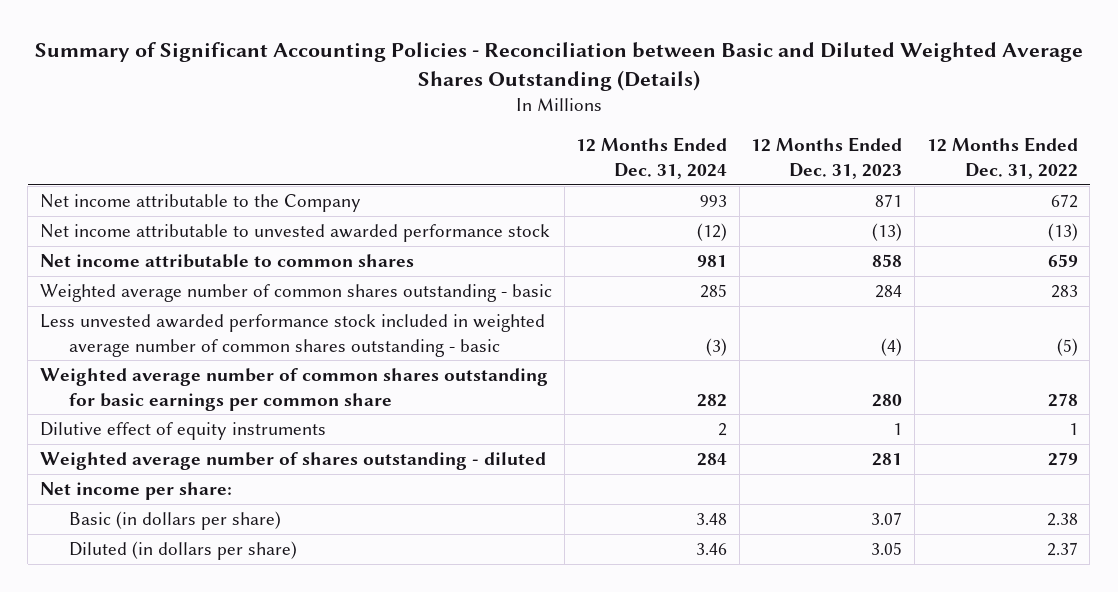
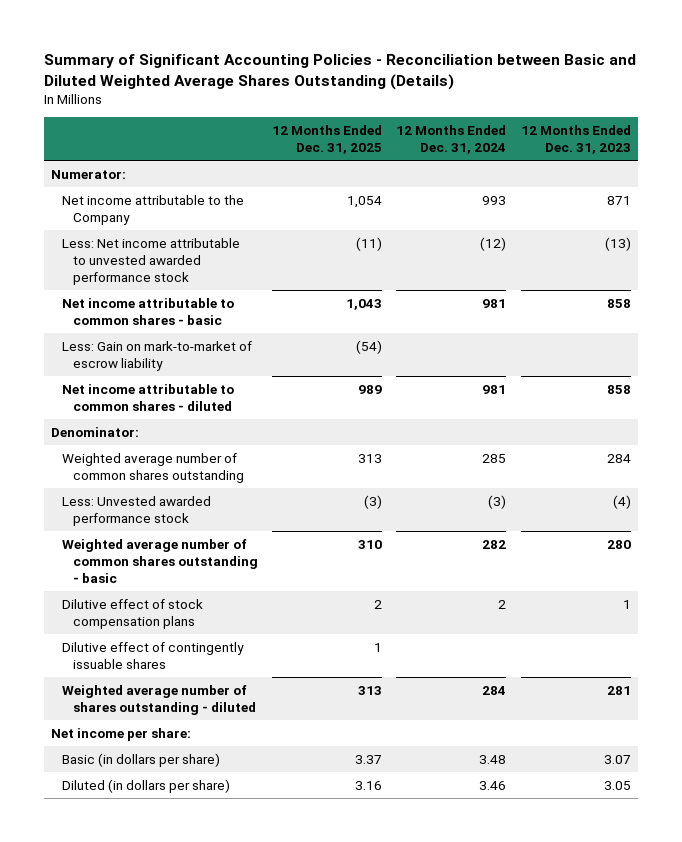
- | 12 Months Ended Dec. 31, 2024 | 12 Months Ended Dec. 31, 2023 | 12 Months Ended Dec. 31, 2022
+ | 12 Months Ended Dec. 31, 2025 | 12 Months Ended Dec. 31, 2024 | 12 Months Ended Dec. 31, 2023
+ Numerator:
- Net income attributable to unvested awarded performance stock | (12) | (13) | (13)
- Net income attributable to common shares | 981 | 858 | 659
- Weighted average number of common shares outstanding - basic | 285 | 284 | 283
- Less unvested awarded performance stock included in weighted average number of common shares outstanding - basic | (3) | (4) | (5)
- Weighted average number of common shares outstanding for basic earnings per common share | 282 | 280 | 278
- Dilutive effect of equity instruments | 2 | 1 | 1
+ Less: Net income attributable to unvested awarded performance stock | (11) | (12) | (13)
+ Net income attributable to common shares - basic | 1,043 | 981 | 858
+ Less: Gain on mark-to-market of escrow liability | (54) | |
+ Net income attributable to common shares - diluted | 989 | 981 | 858
+ Denominator:
+ Weighted average number of common shares outstanding | 313 | 285 | 284
+ Less: Unvested awarded performance stock | (3) | (3) | (4)
+ Weighted average number of common shares outstanding - basic | 310 | 282 | 280
+ Dilutive effect of stock compensation plans | 2 | 2 | 1
+ Dilutive effect of contingently issuable shares | 1 | |

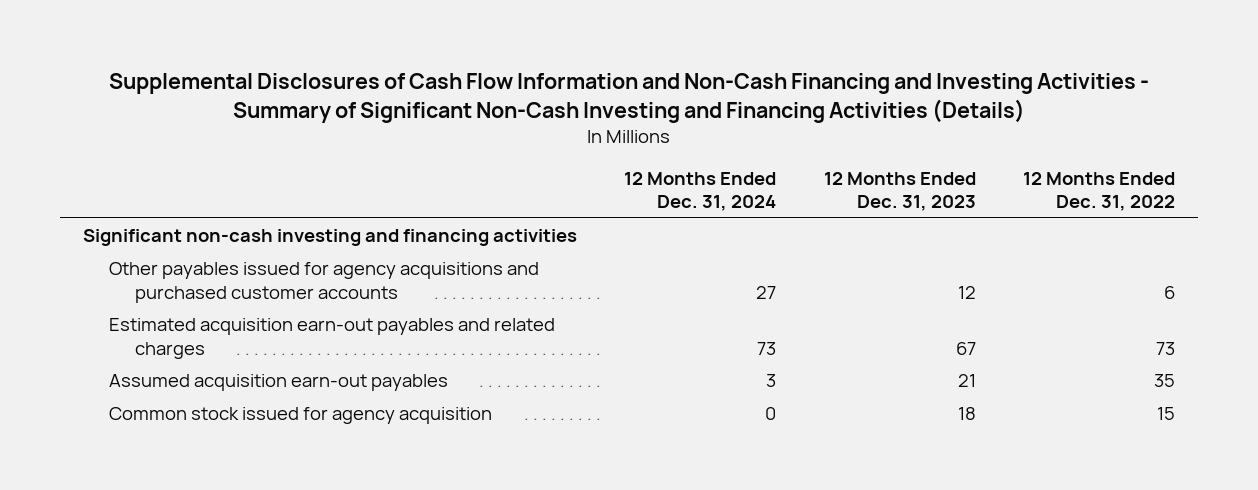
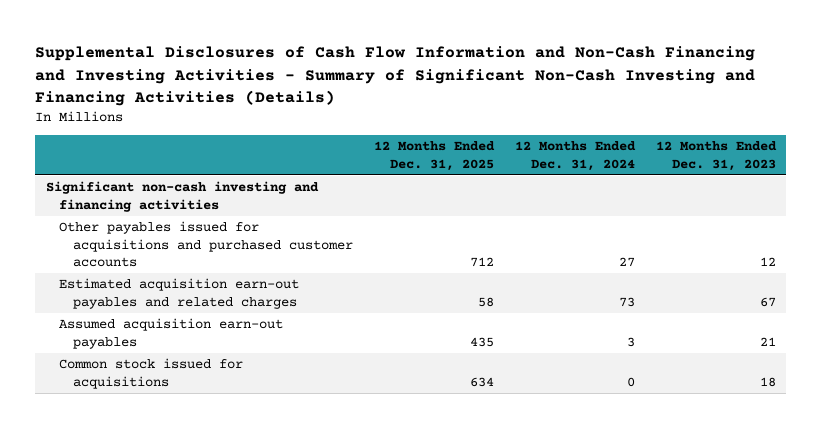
- | 12 Months Ended Dec. 31, 2024 | 12 Months Ended Dec. 31, 2023 | 12 Months Ended Dec. 31, 2022
+ | 12 Months Ended Dec. 31, 2025 | 12 Months Ended Dec. 31, 2024 | 12 Months Ended Dec. 31, 2023
- Other payables issued for agency acquisitions and purchased customer accounts | 27 | 12 | 6
+ Other payables issued for acquisitions and purchased customer accounts | 712 | 27 | 12
- Common stock issued for agency acquisition | 0 | 18 | 15
+ Common stock issued for acquisitions | 634 | 0 | 18

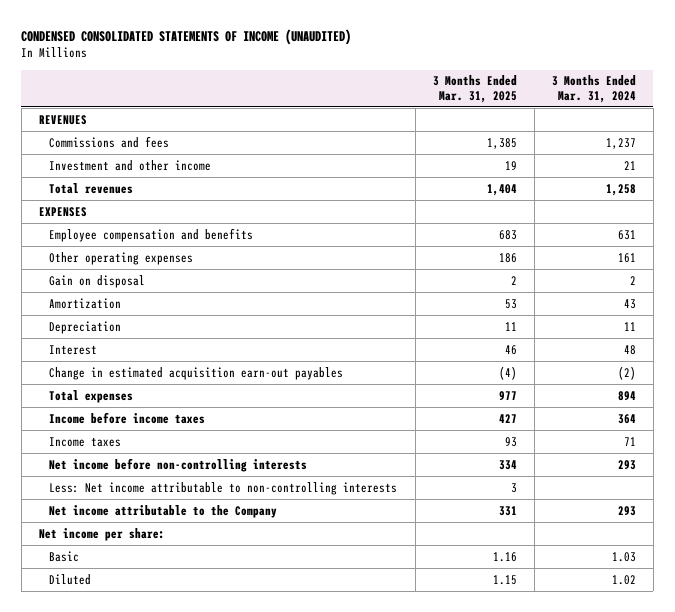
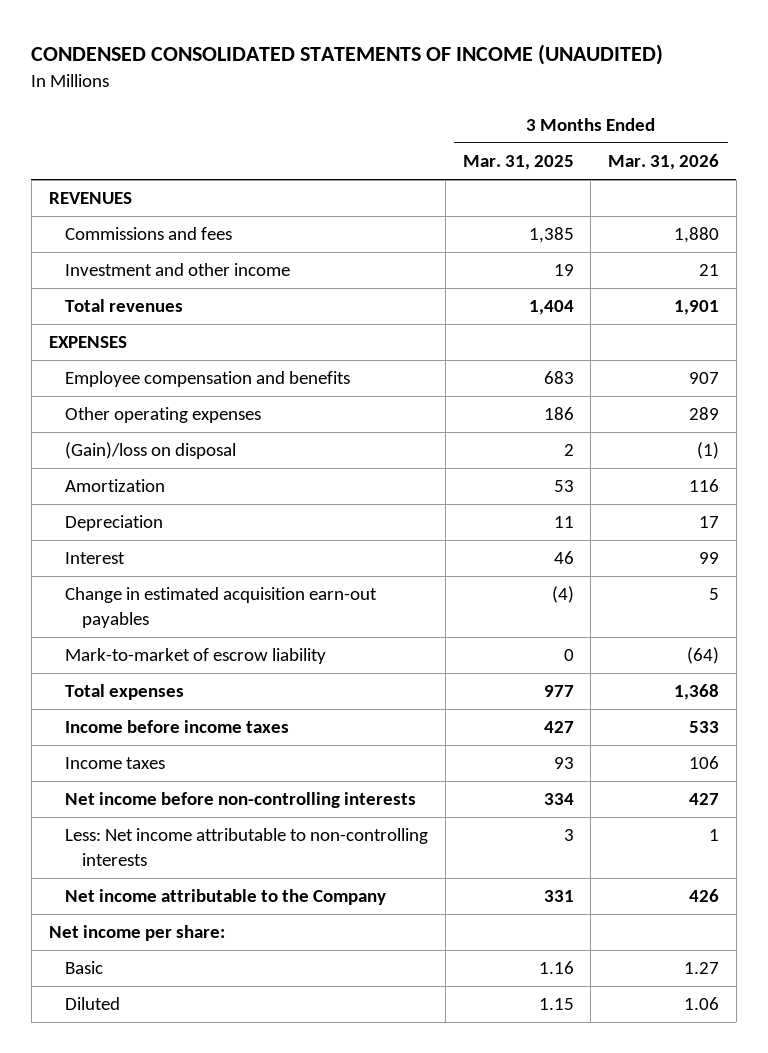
- | 3 Months Ended Mar. 31, 2025 | 3 Months Ended Mar. 31, 2024
+ | 3 Months Ended Mar. 31, 2025 | 3 Months Ended Mar. 31, 2026
- Gain on disposal | 2 | 2
+ (Gain)/loss on disposal | 2 | (1)
+ Mark-to-market of escrow liability | 0 | (64)

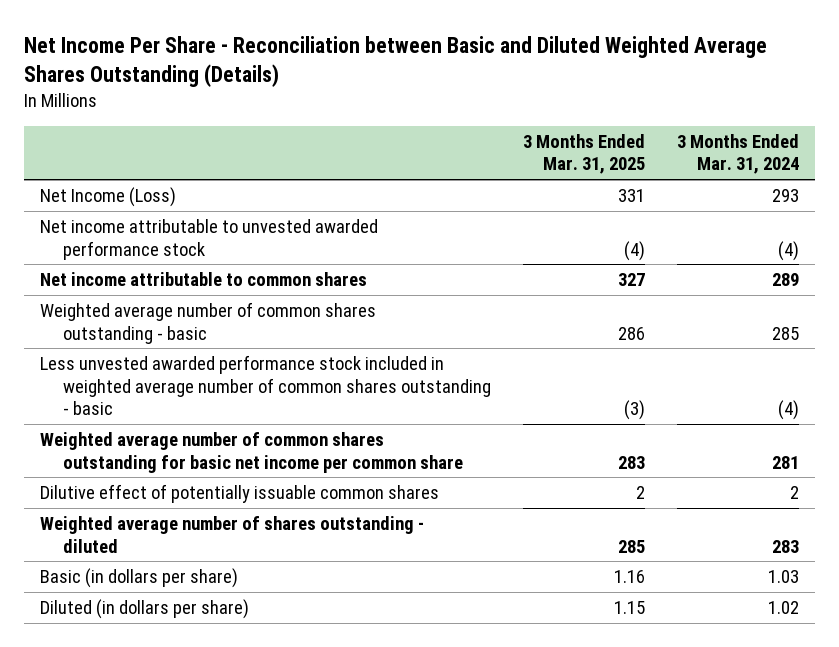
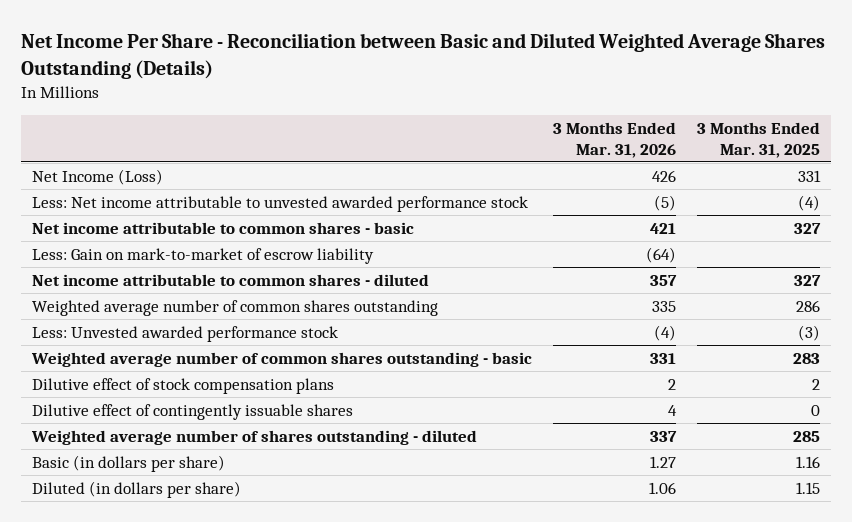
- | 3 Months Ended Mar. 31, 2025 | 3 Months Ended Mar. 31, 2024
+ | 3 Months Ended Mar. 31, 2026 | 3 Months Ended Mar. 31, 2025
- Net income attributable to unvested awarded performance stock | (4) | (4)
- Net income attributable to common shares | 327 | 289
- Weighted average number of common shares outstanding - basic | 286 | 285
- Less unvested awarded performance stock included in weighted average number of common shares outstanding - basic | (3) | (4)
- Weighted average number of common shares outstanding for basic net income per common share | 283 | 281
- Dilutive effect of potentially issuable common shares | 2 | 2
+ Less: Net income attributable to unvested awarded performance stock | (5) | (4)
+ Net income attributable to common shares - basic | 421 | 327
+ Less: Gain on mark-to-market of escrow liability | (64) |
+ Net income attributable to common shares - diluted | 357 | 327
+ Weighted average number of common shares outstanding | 335 | 286
+ Less: Unvested awarded performance stock | (4) | (3)
+ Weighted average number of common shares outstanding - basic | 331 | 283
+ Dilutive effect of stock compensation plans | 2 | 2
+ Dilutive effect of contingently issuable shares | 4 | 0

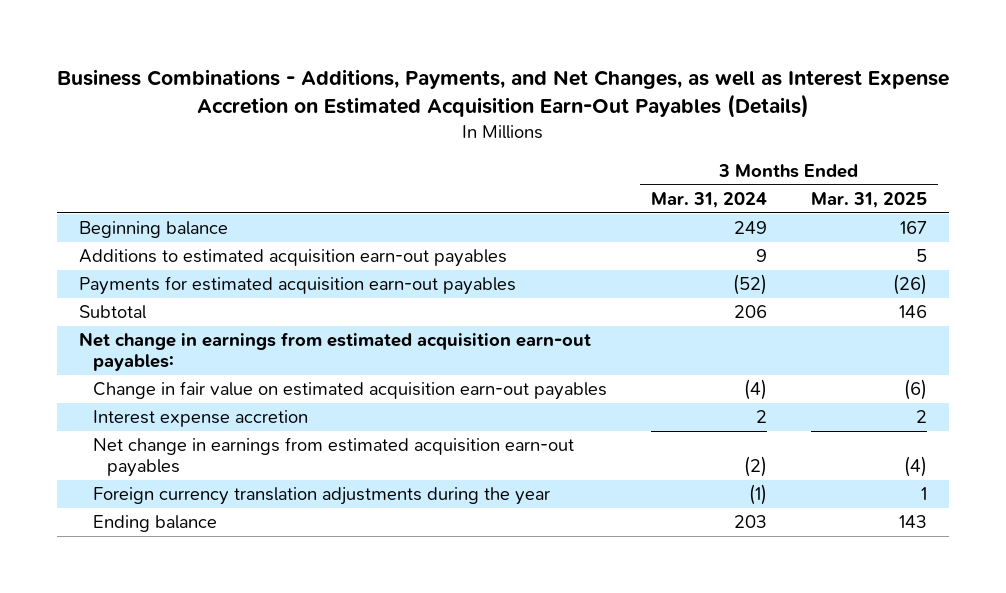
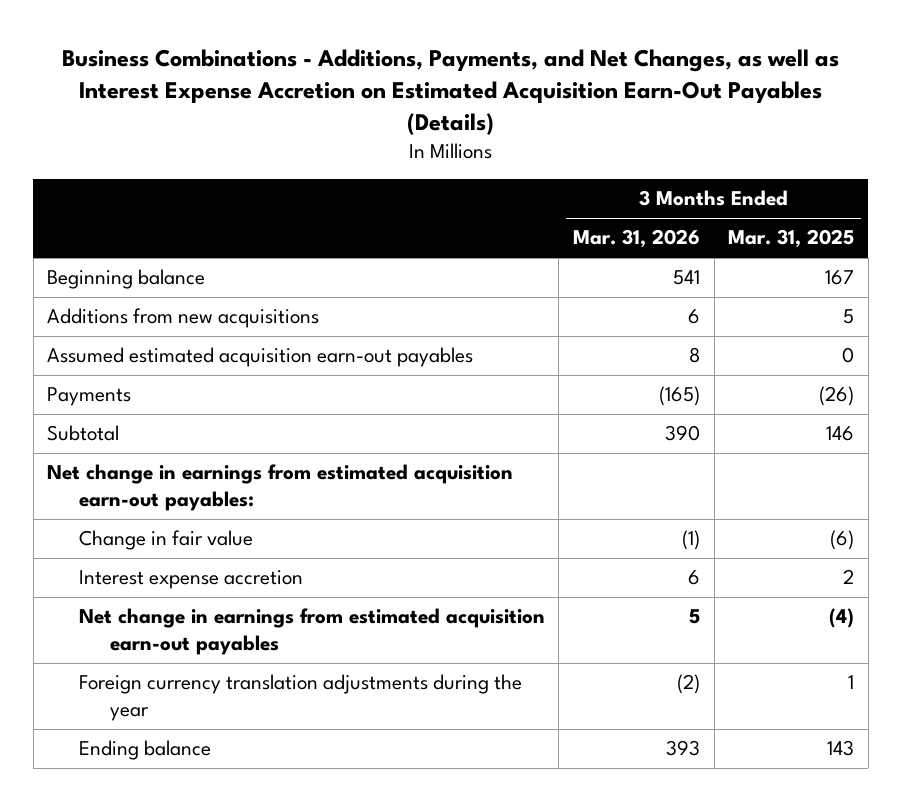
- | 3 Months Ended Mar. 31, 2024 | 3 Months Ended Mar. 31, 2025
+ | 3 Months Ended Mar. 31, 2026 | 3 Months Ended Mar. 31, 2025
- Additions to estimated acquisition earn-out payables | 9 | 5
- Payments for estimated acquisition earn-out payables | (52) | (26)
+ Additions from new acquisitions | 6 | 5
+ Assumed estimated acquisition earn-out payables | 8 | 0
+ Payments | (165) | (26)
- Change in fair value on estimated acquisition earn-out payables | (4) | (6)
+ Change in fair value | (1) | (6)

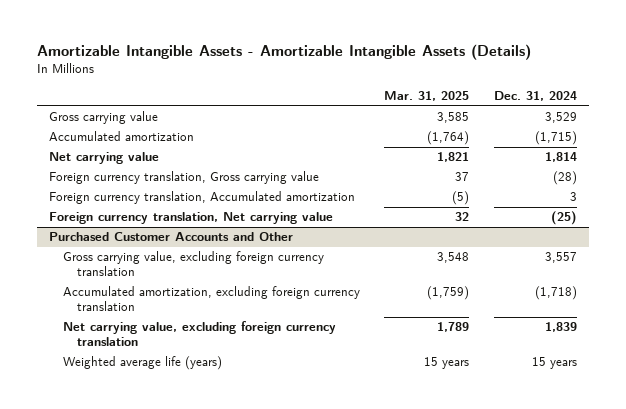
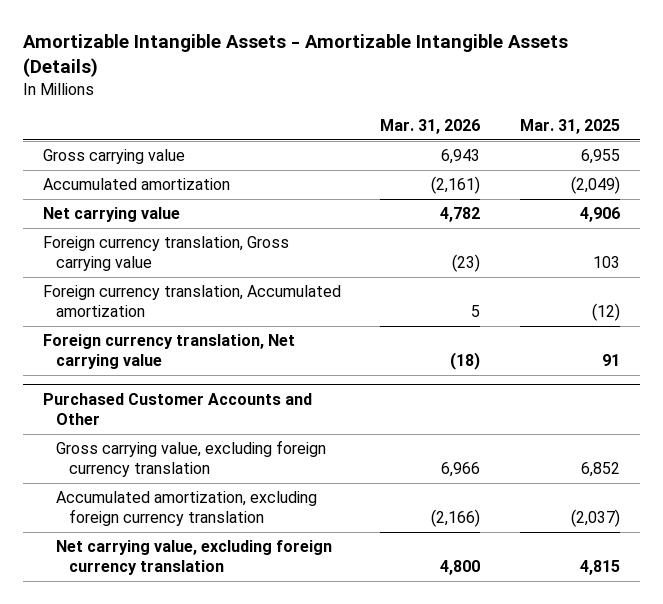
- | Mar. 31, 2025 | Dec. 31, 2024
+ | Mar. 31, 2026 | Mar. 31, 2025
- Gross carrying value | 3,585 | 3,529
- Accumulated amortization | (1,764) | (1,715)
- Net carrying value | 1,821 | 1,814
- Foreign currency translation, Gross carrying value | 37 | (28)
- Foreign currency translation, Accumulated amortization | (5) | 3
- Foreign currency translation, Net carrying value | 32 | (25)
+ Gross carrying value | 6,943 | 6,955
+ Accumulated amortization | (2,161) | (2,049)
+ Net carrying value | 4,782 | 4,906
+ Foreign currency translation, Gross carrying value | (23) | 103
+ Foreign currency translation, Accumulated amortization | 5 | (12)
+ Foreign currency translation, Net carrying value | (18) | 91
@ Purchased Customer Accounts and Other
- Gross carrying value, excluding foreign currency translation | 3,548 | 3,557
- Accumulated amortization, excluding foreign currency translation | (1,759) | (1,718)
- Net carrying value, excluding foreign currency translation | 1,789 | 1,839
- Weighted average life (years) | 15 years | 15 years
+ Gross carrying value, excluding foreign currency translation | 6,966 | 6,852
+ Accumulated amortization, excluding foreign currency translation | (2,166) | (2,037)
+ Net carrying value, excluding foreign currency translation | 4,800 | 4,815

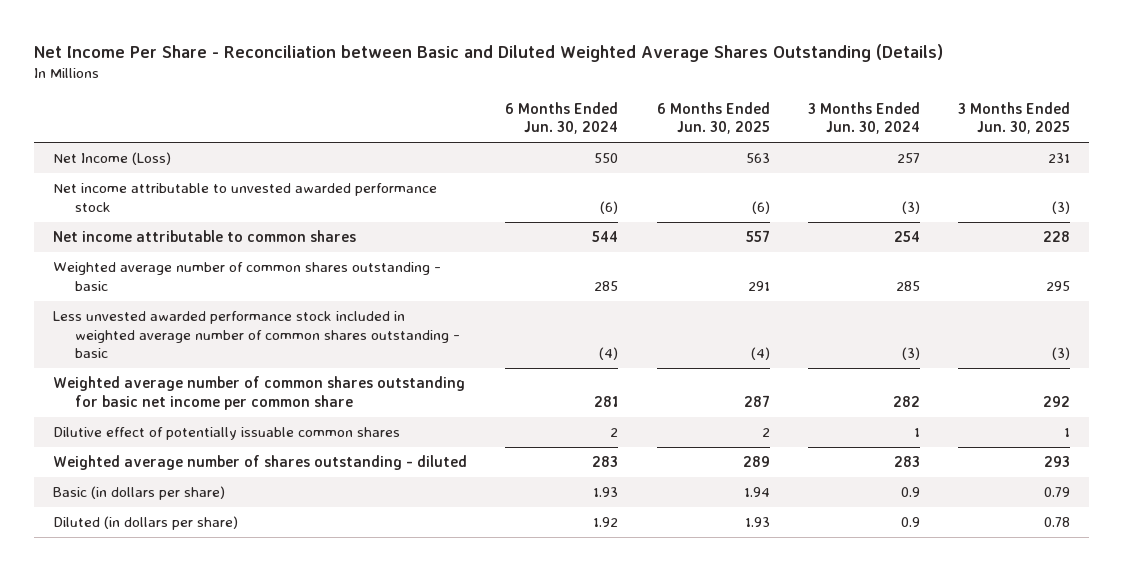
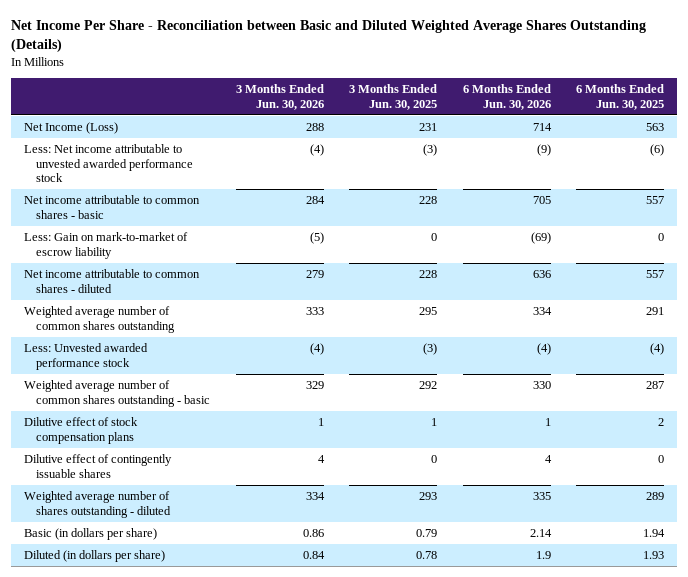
- | 6 Months Ended Jun. 30, 2024 | 6 Months Ended Jun. 30, 2025 | 3 Months Ended Jun. 30, 2024 | 3 Months Ended Jun. 30, 2025
+ | 3 Months Ended Jun. 30, 2026 | 3 Months Ended Jun. 30, 2025 | 6 Months Ended Jun. 30, 2026 | 6 Months Ended Jun. 30, 2025
- Net income attributable to unvested awarded performance stock | (6) | (6) | (3) | (3)
- Net income attributable to common shares | 544 | 557 | 254 | 228
- Weighted average number of common shares outstanding - basic | 285 | 291 | 285 | 295
- Less unvested awarded performance stock included in weighted average number of common shares outstanding - basic | (4) | (4) | (3) | (3)
- Weighted average number of common shares outstanding for basic net income per common share | 281 | 287 | 282 | 292
- Dilutive effect of potentially issuable common shares | 2 | 2 | 1 | 1
+ Less: Net income attributable to unvested awarded performance stock | (4) | (3) | (9) | (6)
+ Net income attributable to common shares - basic | 284 | 228 | 705 | 557
+ Less: Gain on mark-to-market of escrow liability | (5) | 0 | (69) | 0
+ Net income attributable to common shares - diluted | 279 | 228 | 636 | 557
+ Weighted average number of common shares outstanding | 333 | 295 | 334 | 291
+ Less: Unvested awarded performance stock | (4) | (3) | (4) | (4)
+ Weighted average number of common shares outstanding - basic | 329 | 292 | 330 | 287
+ Dilutive effect of stock compensation plans | 1 | 1 | 1 | 2
+ Dilutive effect of contingently issuable shares | 4 | 0 | 4 | 0

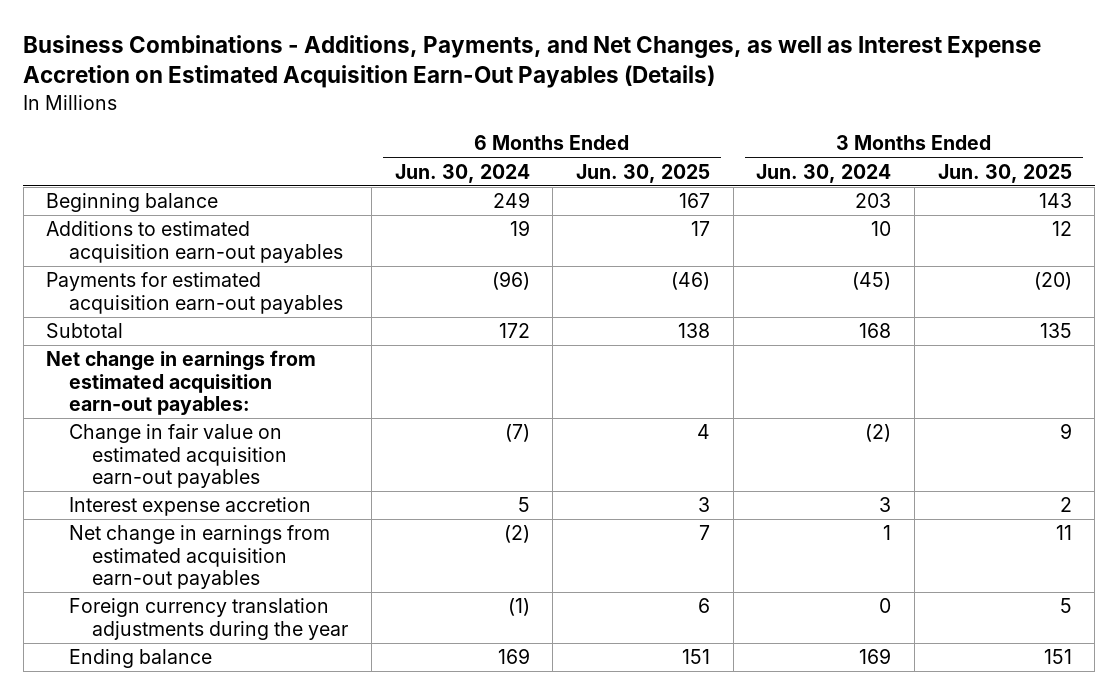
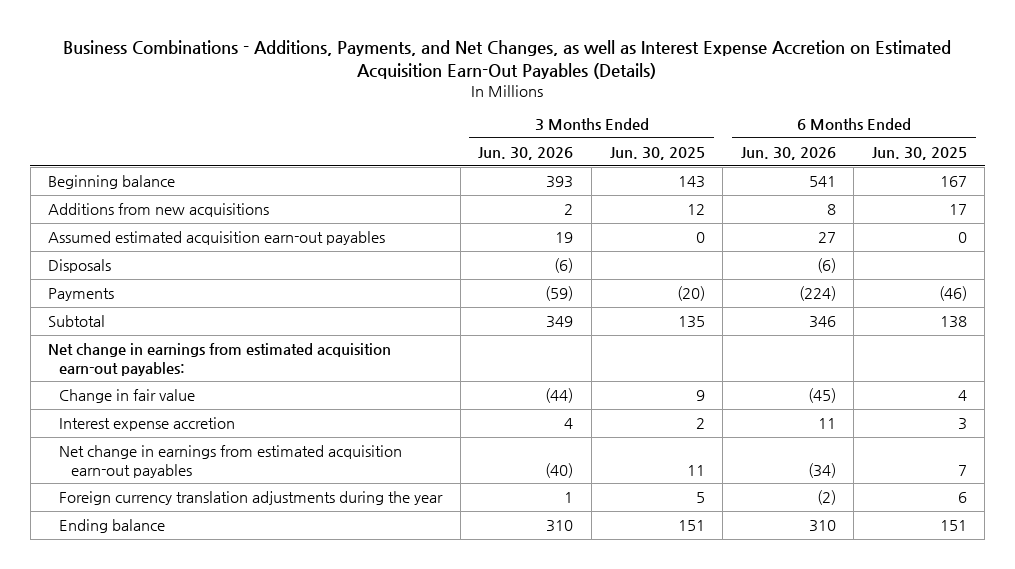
- | 6 Months Ended Jun. 30, 2024 | 6 Months Ended Jun. 30, 2025 | 3 Months Ended Jun. 30, 2024 | 3 Months Ended Jun. 30, 2025
+ | 3 Months Ended Jun. 30, 2026 | 3 Months Ended Jun. 30, 2025 | 6 Months Ended Jun. 30, 2026 | 6 Months Ended Jun. 30, 2025
- Additions to estimated acquisition earn-out payables | 19 | 17 | 10 | 12
- Payments for estimated acquisition earn-out payables | (96) | (46) | (45) | (20)
+ Additions from new acquisitions | 2 | 12 | 8 | 17
+ Assumed estimated acquisition earn-out payables | 19 | 0 | 27 | 0
+ Disposals | (6) | | (6) |
+ Payments | (59) | (20) | (224) | (46)
- Change in fair value on estimated acquisition earn-out payables | (7) | 4 | (2) | 9
+ Change in fair value | (44) | 9 | (45) | 4

